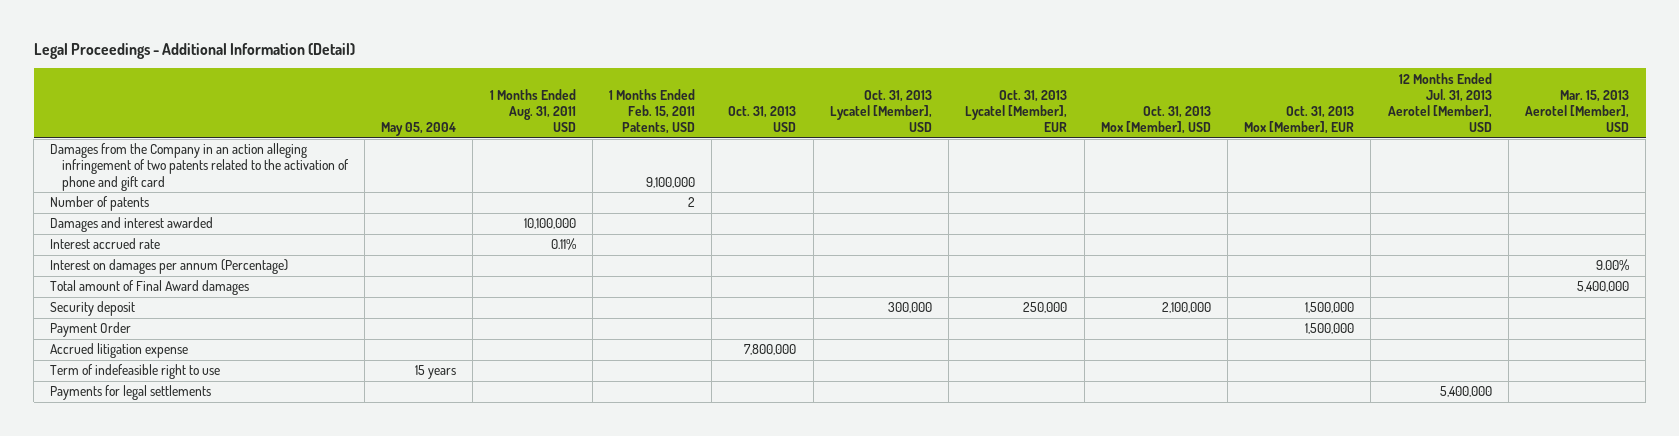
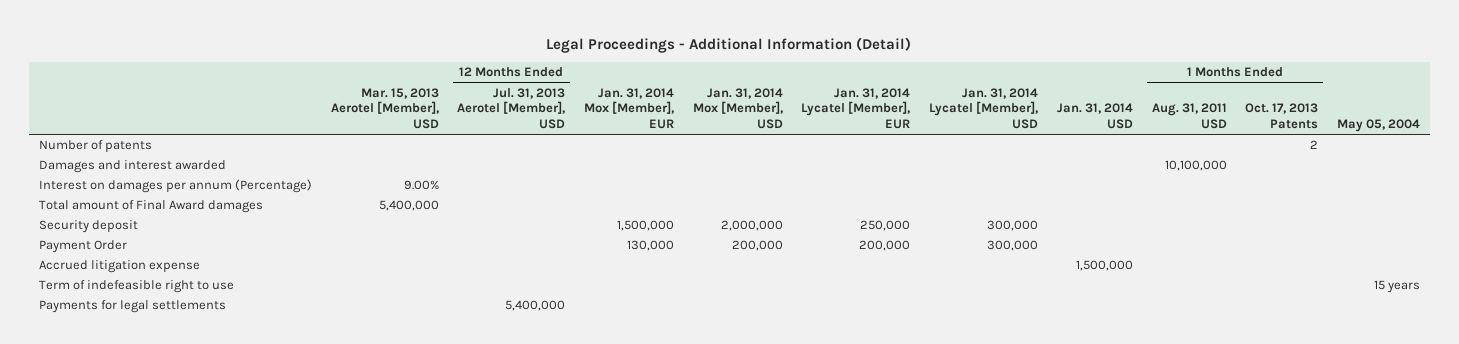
- | May 05, 2004 | 1 Months Ended Aug. 31, 2011 USD | 1 Months Ended Feb. 15, 2011 Patents, USD | Oct. 31, 2013 USD | Oct. 31, 2013 Lycatel [Member], USD | Oct. 31, 2013 Lycatel [Member], EUR | Oct. 31, 2013 Mox [Member], USD | Oct. 31, 2013 Mox [Member], EUR | 12 Months Ended Jul. 31, 2013 Aerotel [Member], USD | Mar. 15, 2013 Aerotel [Member], USD
+ | Mar. 15, 2013 Aerotel [Member], USD | 12 Months Ended Jul. 31, 2013 Aerotel [Member], USD | Jan. 31, 2014 Mox [Member], EUR | Jan. 31, 2014 Mox [Member], USD | Jan. 31, 2014 Lycatel [Member], EUR | Jan. 31, 2014 Lycatel [Member], USD | Jan. 31, 2014 USD | 1 Months Ended Aug. 31, 2011 USD | 1 Months Ended Oct. 17, 2013 Patents | May 05, 2004
- Damages from the Company in an action alleging infringement of two patents related to the activation of phone and gift card | | | 9,100,000 | | | | | | |
- Interest accrued rate | | 0.11% | | | | | | | |

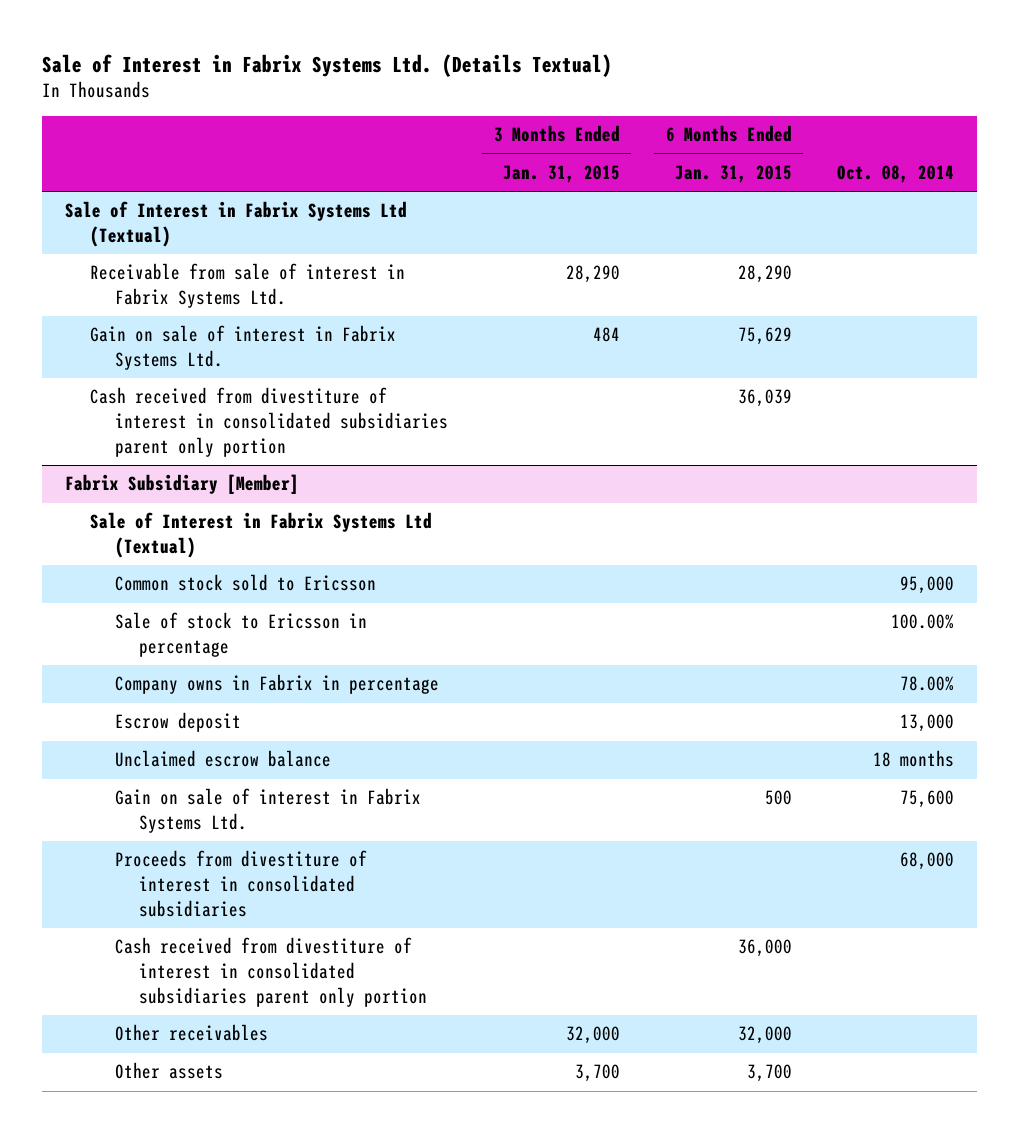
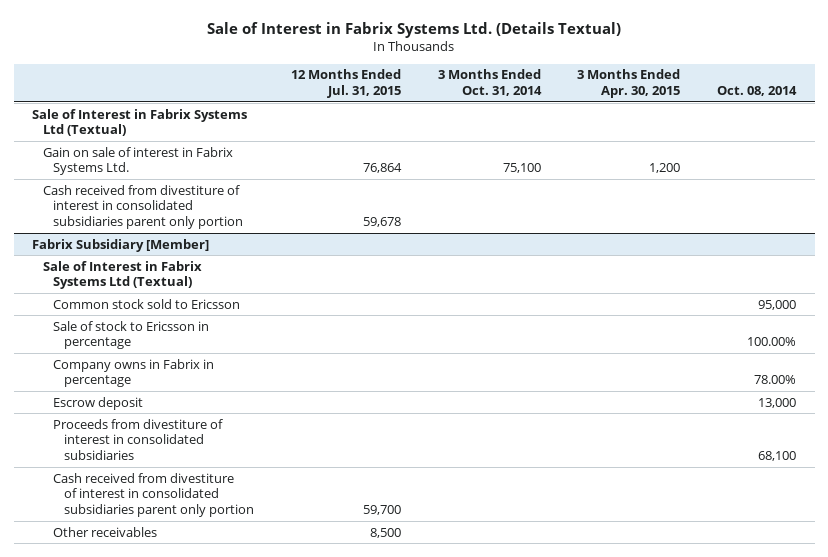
- | 3 Months Ended Jan. 31, 2015 | 6 Months Ended Jan. 31, 2015 | Oct. 08, 2014
+ | 12 Months Ended Jul. 31, 2015 | 3 Months Ended Oct. 31, 2014 | 3 Months Ended Apr. 30, 2015 | Oct. 08, 2014
- Receivable from sale of interest in Fabrix Systems Ltd. | 28,290 | 28,290 |
@ Fabrix Subsidiary [Member]
- Unclaimed escrow balance | | | 18 months
- Gain on sale of interest in Fabrix Systems Ltd. | | 500 | 75,600
- Proceeds from divestiture of interest in consolidated subsidiaries | | | 68,000
+ Proceeds from divestiture of interest in consolidated subsidiaries | | | | 68,100
- Other assets | 3,700 | 3,700 |

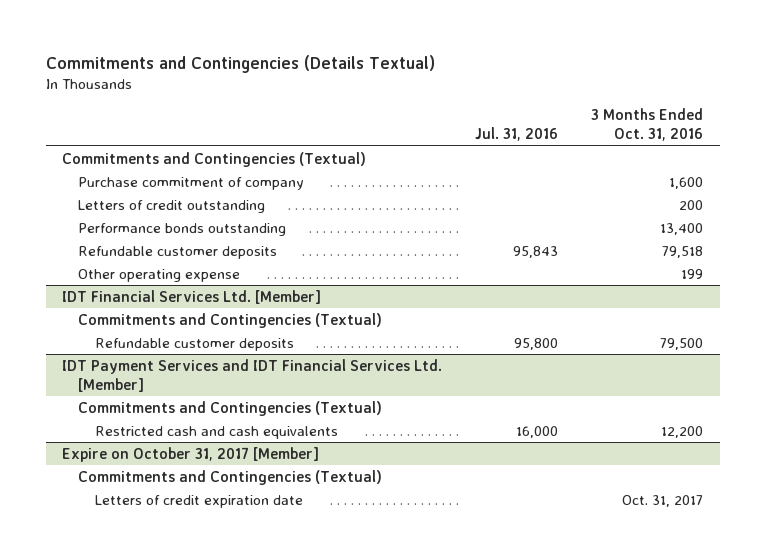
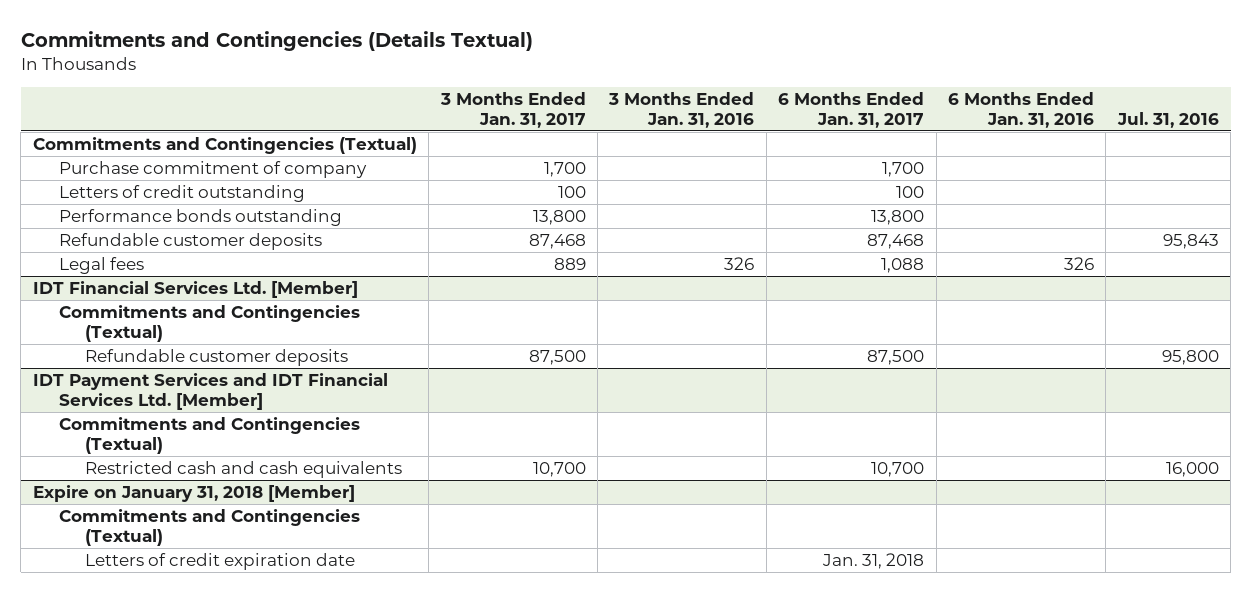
- | Jul. 31, 2016 | 3 Months Ended Oct. 31, 2016
+ | 3 Months Ended Jan. 31, 2017 | 3 Months Ended Jan. 31, 2016 | 6 Months Ended Jan. 31, 2017 | 6 Months Ended Jan. 31, 2016 | Jul. 31, 2016
- Other operating expense | | 199
+ Legal fees | 889 | 326 | 1,088 | 326 |
- Expire on October 31, 2017 [Member]
+ Expire on January 31, 2018 [Member]

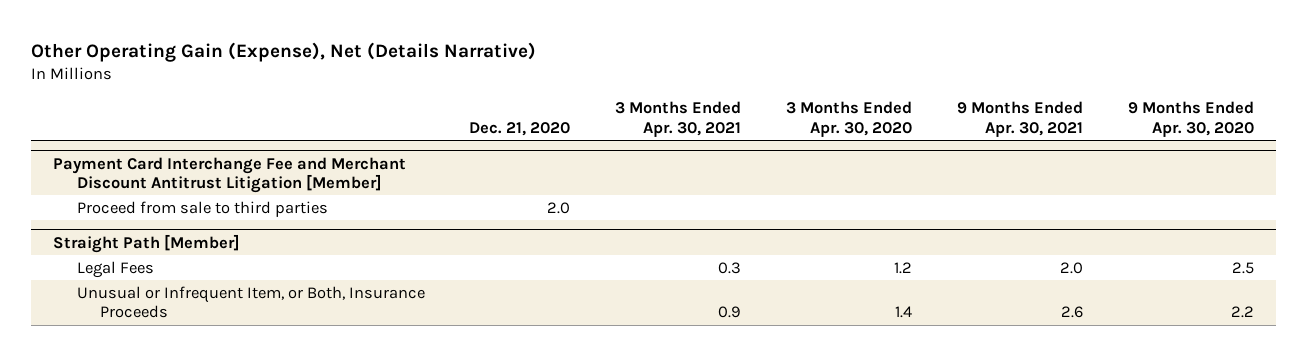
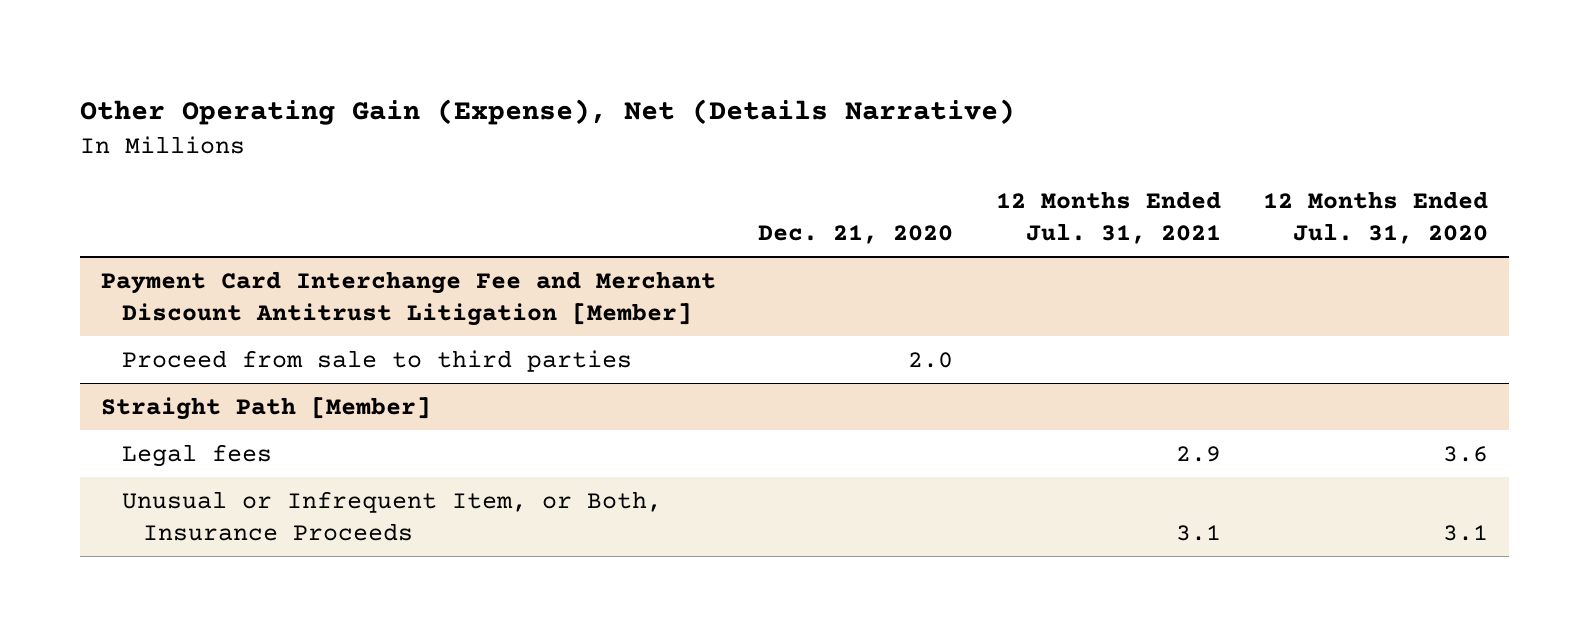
- | Dec. 21, 2020 | 3 Months Ended Apr. 30, 2021 | 3 Months Ended Apr. 30, 2020 | 9 Months Ended Apr. 30, 2021 | 9 Months Ended Apr. 30, 2020
+ | Dec. 21, 2020 | 12 Months Ended Jul. 31, 2021 | 12 Months Ended Jul. 31, 2020
@ Straight Path [Member]
- Legal Fees | | 0.3 | 1.2 | 2.0 | 2.5
+ Legal fees | | 2.9 | 3.6

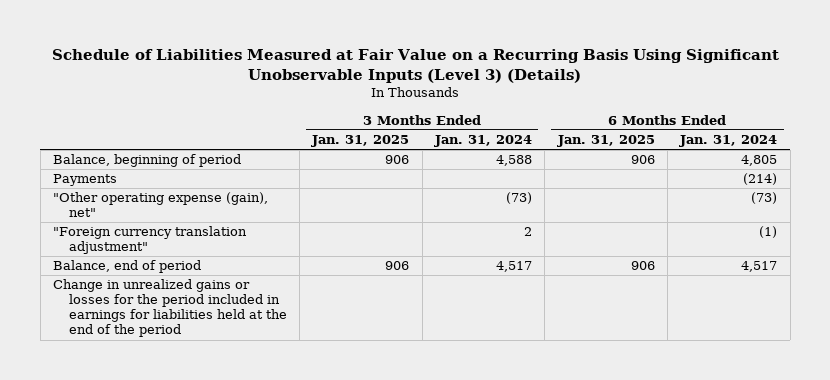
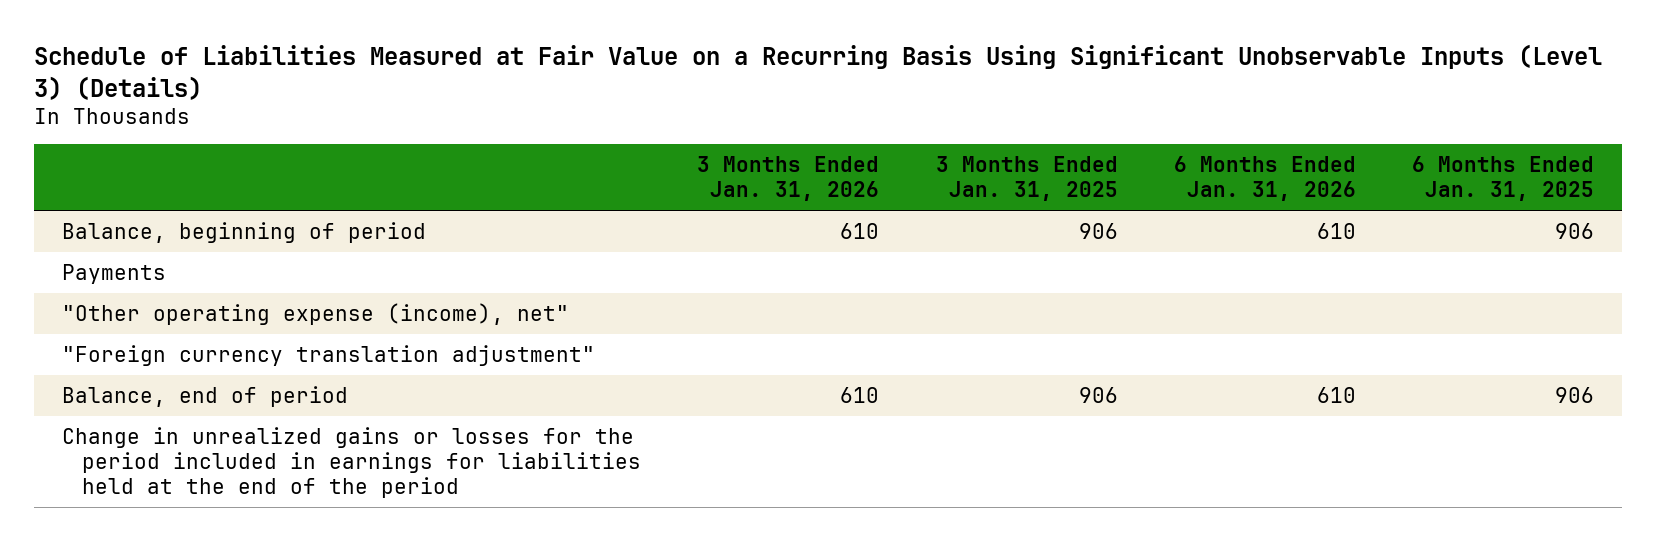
- | 3 Months Ended Jan. 31, 2025 | 3 Months Ended Jan. 31, 2024 | 6 Months Ended Jan. 31, 2025 | 6 Months Ended Jan. 31, 2024
+ | 3 Months Ended Jan. 31, 2026 | 3 Months Ended Jan. 31, 2025 | 6 Months Ended Jan. 31, 2026 | 6 Months Ended Jan. 31, 2025
- "Other operating expense (gain), net" | | (73) | | (73)
+ "Other operating expense (income), net"

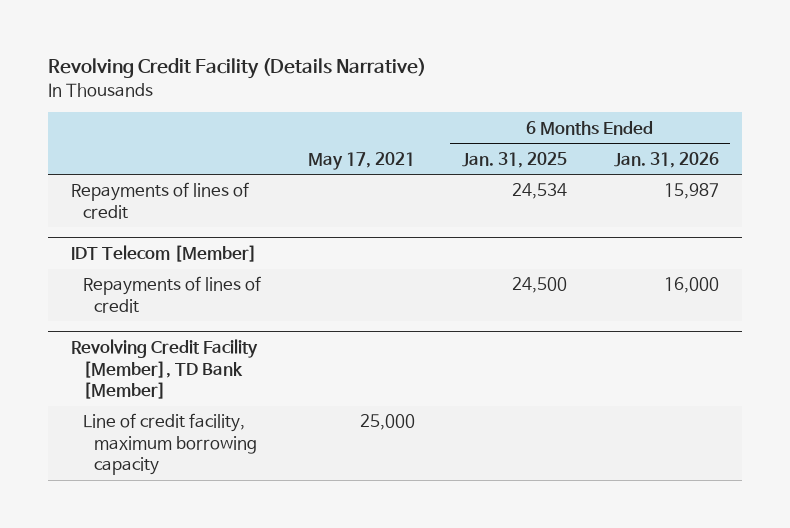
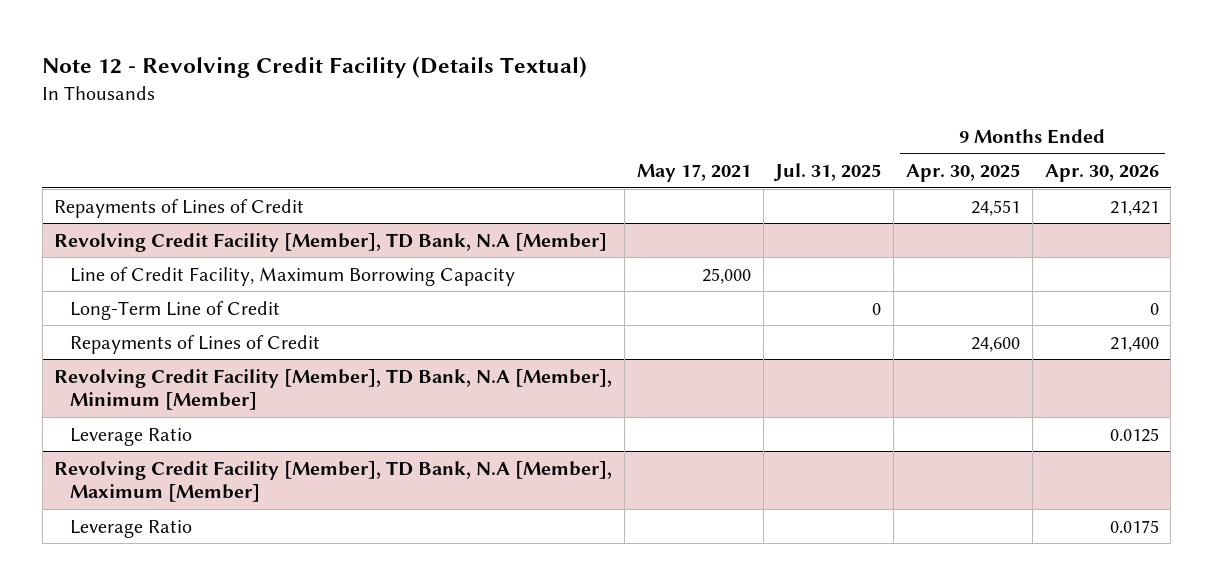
- Revolving Credit Facility (Details Narrative)
+ Note 12 - Revolving Credit Facility (Details Textual)
- | May 17, 2021 | 6 Months Ended Jan. 31, 2025 | 6 Months Ended Jan. 31, 2026
+ | May 17, 2021 | Jul. 31, 2025 | 9 Months Ended Apr. 30, 2025 | 9 Months Ended Apr. 30, 2026
- Repayments of lines of credit | | 24,534 | 15,987
- IDT Telecom [Member]
- Repayments of lines of credit | | 24,500 | 16,000
- Revolving Credit Facility [Member], TD Bank [Member]
- Line of credit facility, maximum borrowing capacity | 25,000 | |
+ Repayments of Lines of Credit | | | 24,551 | 21,421
+ Revolving Credit Facility [Member], TD Bank, N.A [Member]
+ Line of Credit Facility, Maximum Borrowing Capacity | 25,000 | | |
+ Long-Term Line of Credit | | 0 | | 0
+ Repayments of Lines of Credit | | | 24,600 | 21,400
+ Revolving Credit Facility [Member], TD Bank, N.A [Member], Minimum [Member]
+ Leverage Ratio | | | | 0.0125
+ Revolving Credit Facility [Member], TD Bank, N.A [Member], Maximum [Member]
+ Leverage Ratio | | | | 0.0175

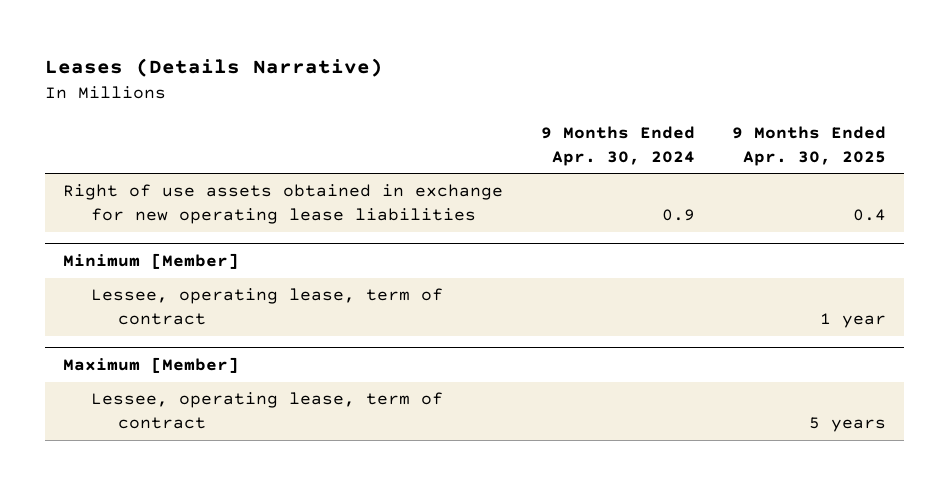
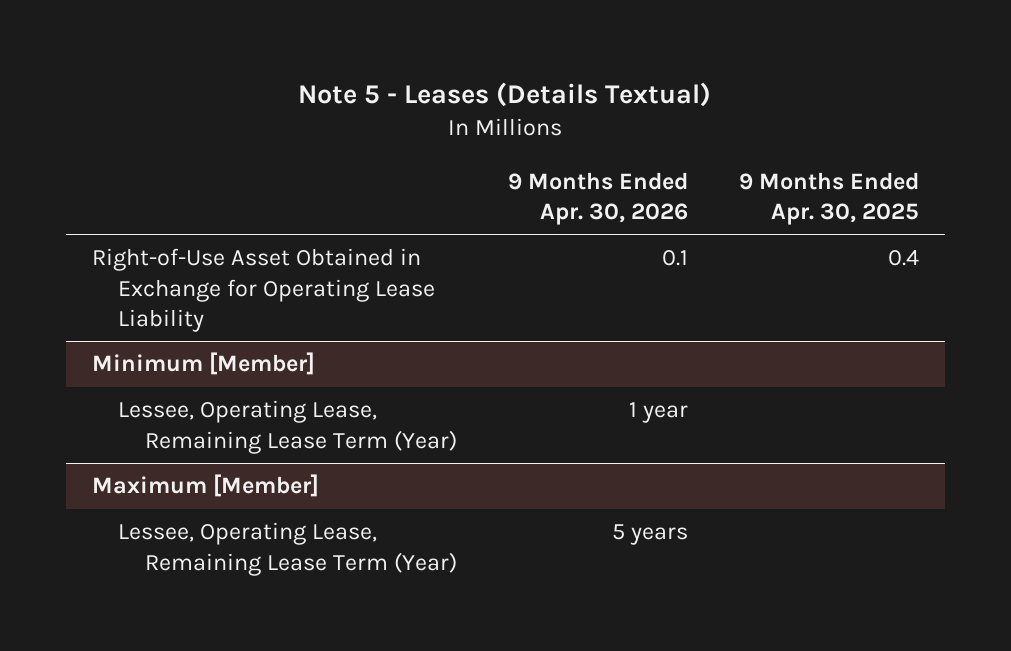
- Leases (Details Narrative)
+ Note 5 - Leases (Details Textual)
- | 9 Months Ended Apr. 30, 2024 | 9 Months Ended Apr. 30, 2025
+ | 9 Months Ended Apr. 30, 2026 | 9 Months Ended Apr. 30, 2025
- Right of use assets obtained in exchange for new operating lease liabilities | 0.9 | 0.4
+ Right-of-Use Asset Obtained in Exchange for Operating Lease Liability | 0.1 | 0.4
@ Minimum [Member]
- Lessee, operating lease, term of contract | | 1 year
+ Lessee, Operating Lease, Remaining Lease Term (Year) | 1 year |
@ Maximum [Member]
- Lessee, operating lease, term of contract | | 5 years
+ Lessee, Operating Lease, Remaining Lease Term (Year) | 5 years |

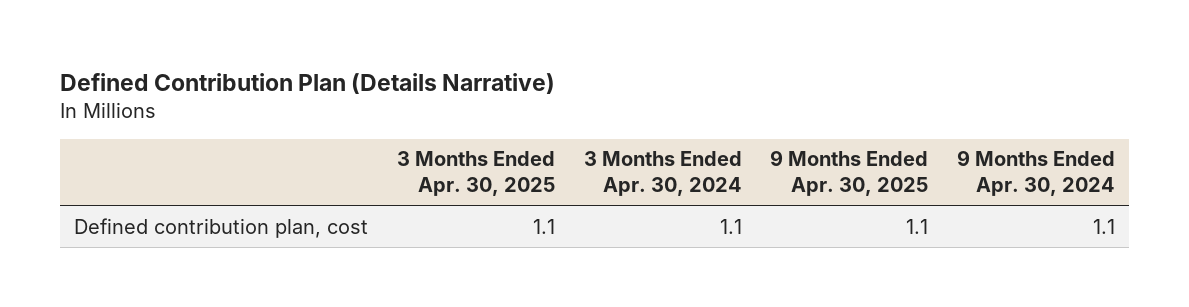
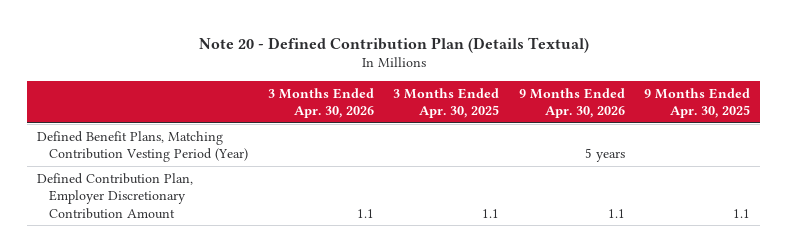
- Defined Contribution Plan (Details Narrative)
+ Note 20 - Defined Contribution Plan (Details Textual)
- | 3 Months Ended Apr. 30, 2025 | 3 Months Ended Apr. 30, 2024 | 9 Months Ended Apr. 30, 2025 | 9 Months Ended Apr. 30, 2024
+ | 3 Months Ended Apr. 30, 2026 | 3 Months Ended Apr. 30, 2025 | 9 Months Ended Apr. 30, 2026 | 9 Months Ended Apr. 30, 2025
- Defined contribution plan, cost | 1.1 | 1.1 | 1.1 | 1.1
+ Defined Benefit Plans, Matching Contribution Vesting Period (Year) | | | 5 years |
+ Defined Contribution Plan, Employer Discretionary Contribution Amount | 1.1 | 1.1 | 1.1 | 1.1

